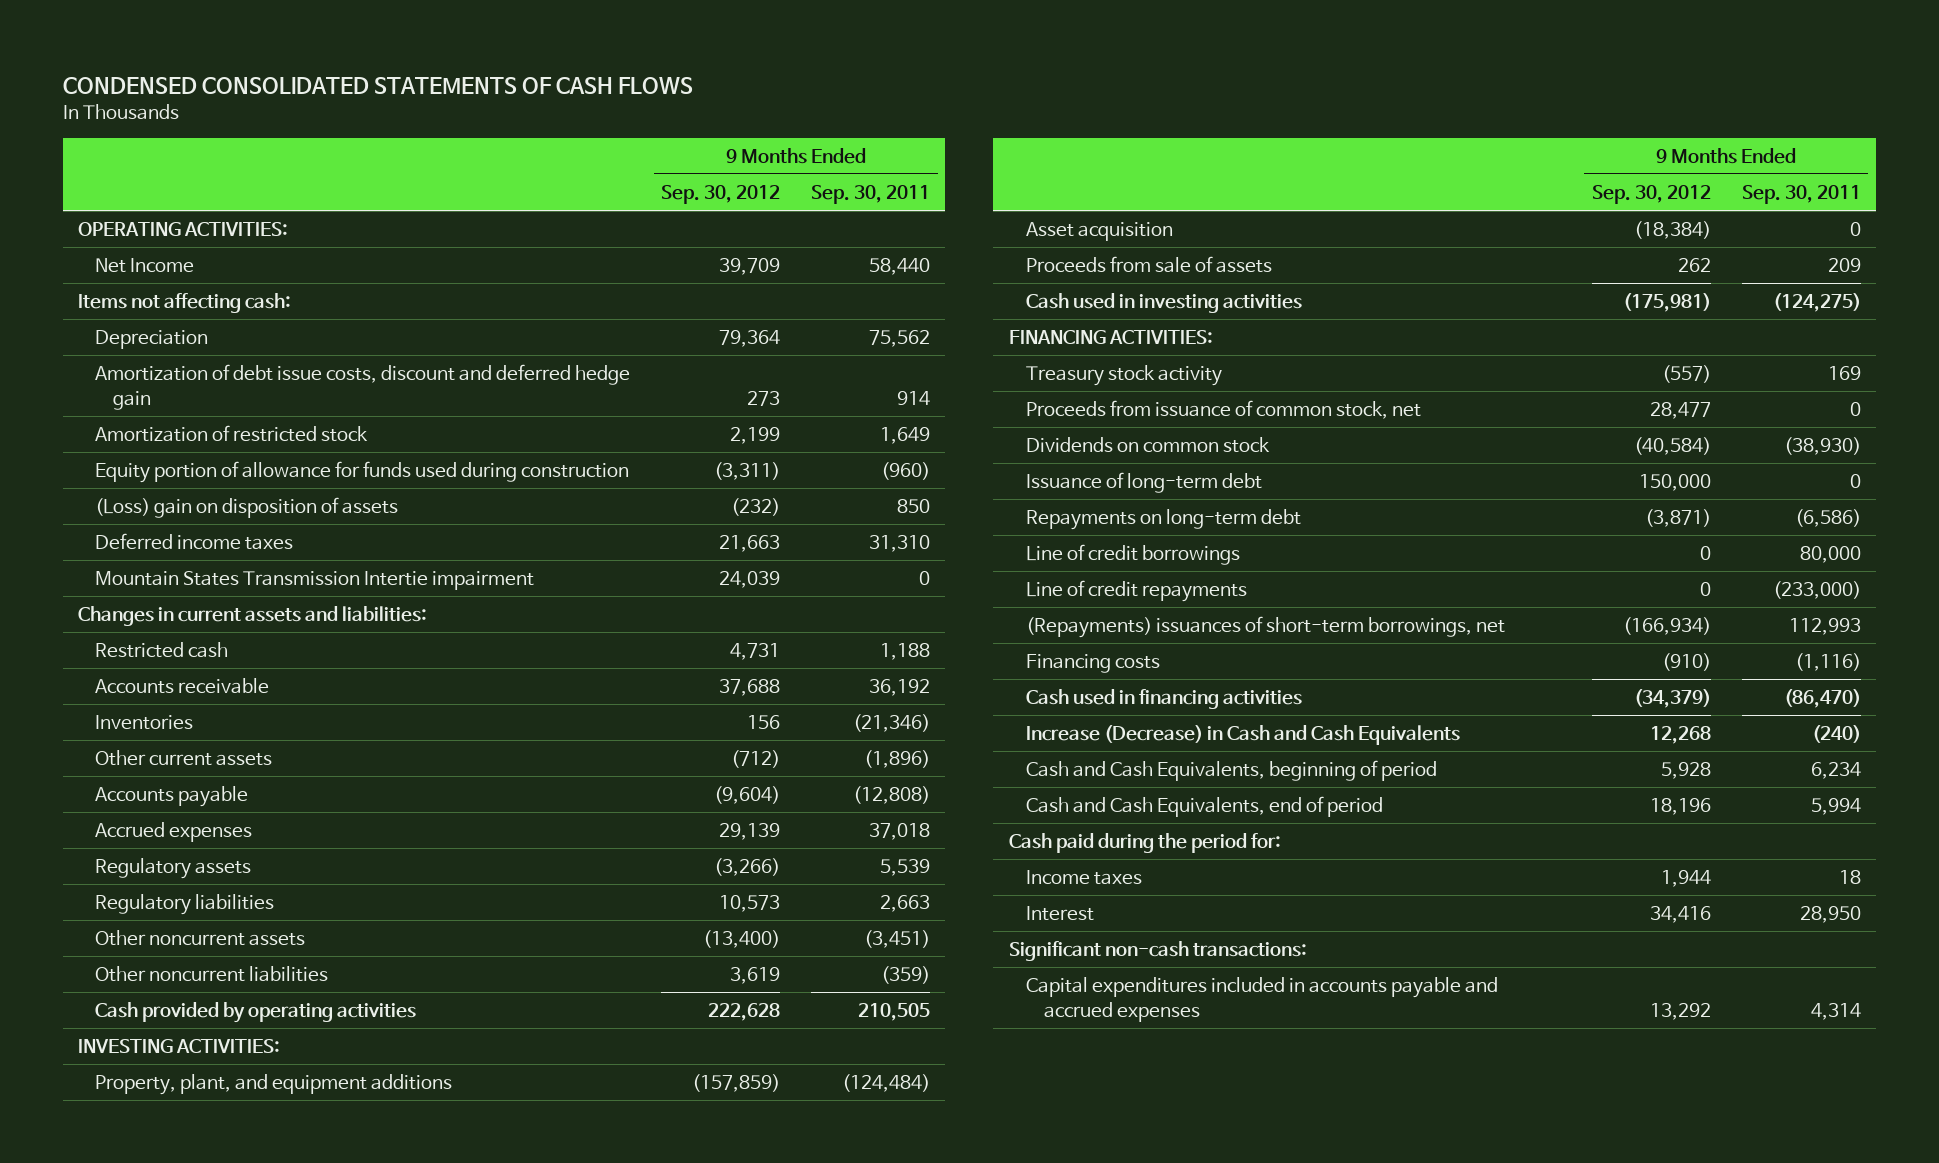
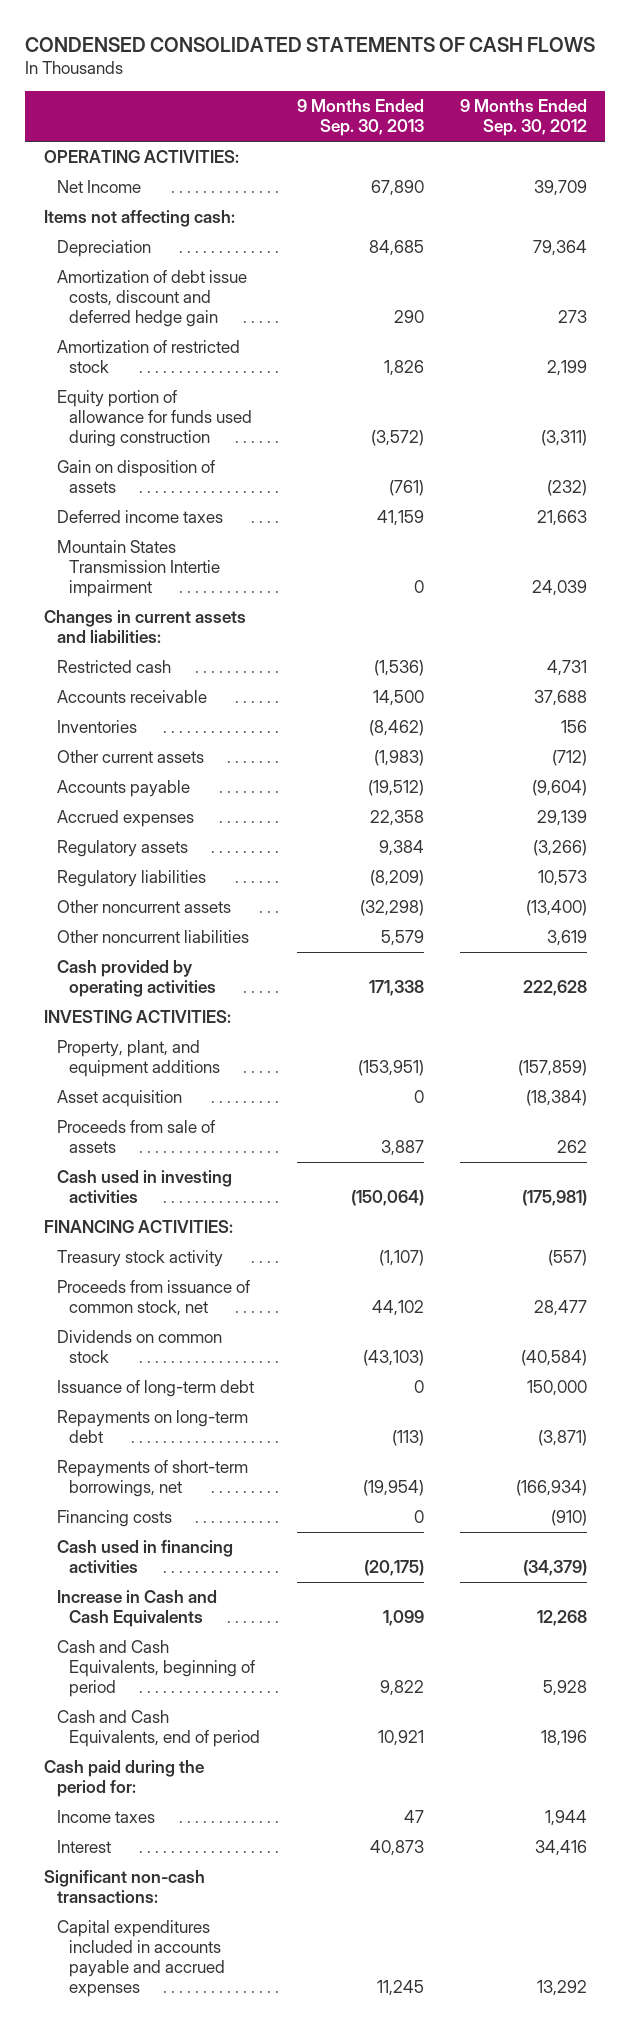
- | 9 Months Ended Sep. 30, 2012 | 9 Months Ended Sep. 30, 2011
+ | 9 Months Ended Sep. 30, 2013 | 9 Months Ended Sep. 30, 2012
- (Loss) gain on disposition of assets | (232) | 850
+ Gain on disposition of assets | (761) | (232)
- Line of credit borrowings | 0 | 80,000
- Line of credit repayments | 0 | (233,000)
- (Repayments) issuances of short-term borrowings, net | (166,934) | 112,993
+ Repayments of short-term borrowings, net | (19,954) | (166,934)
- Increase (Decrease) in Cash and Cash Equivalents | 12,268 | (240)
+ Increase in Cash and Cash Equivalents | 1,099 | 12,268

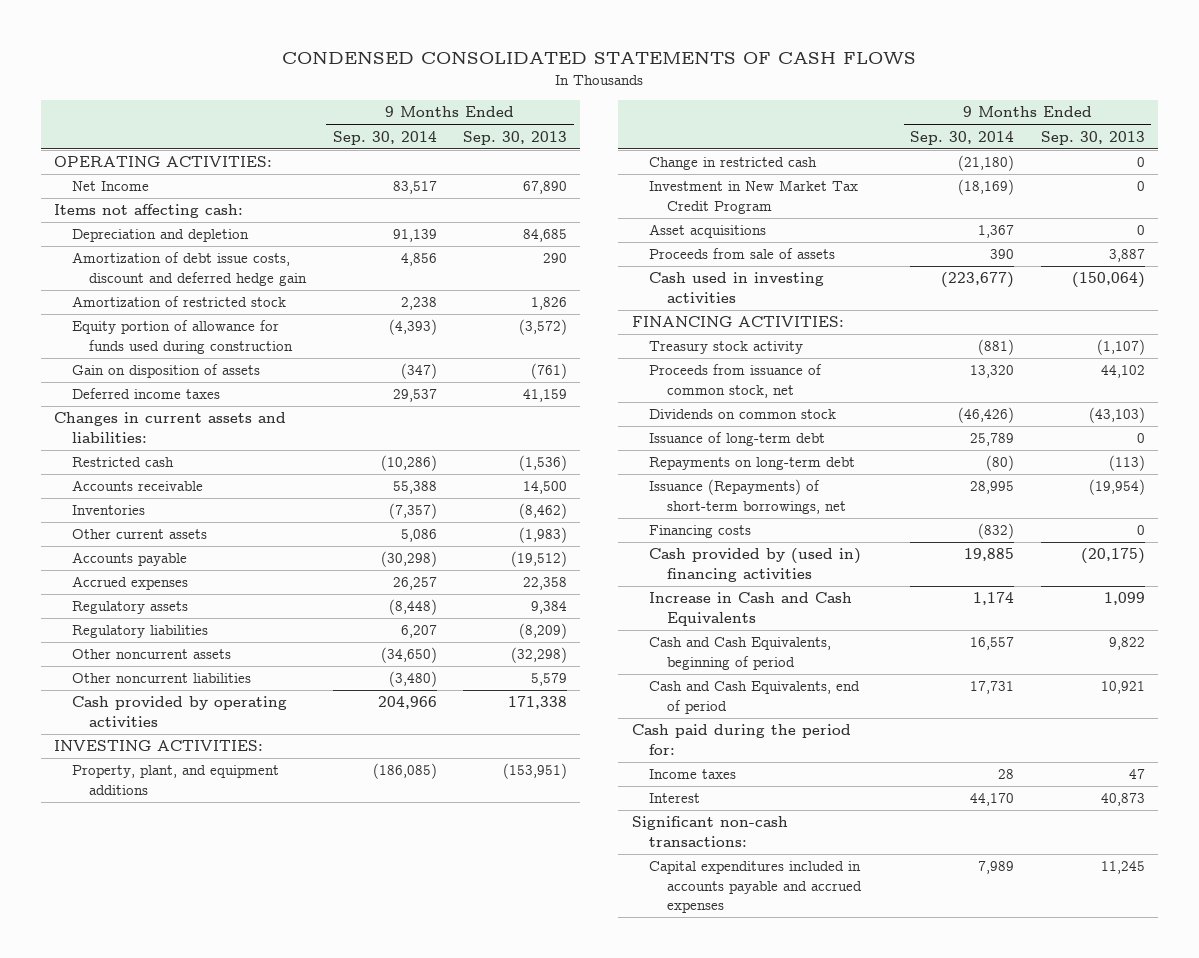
- | 9 Months Ended Sep. 30, 2013 | 9 Months Ended Sep. 30, 2012
+ | 9 Months Ended Sep. 30, 2014 | 9 Months Ended Sep. 30, 2013
- Depreciation | 84,685 | 79,364
+ Depreciation and depletion | 91,139 | 84,685
- Mountain States Transmission Intertie impairment | 0 | 24,039
- Asset acquisition | 0 | (18,384)
+ Change in restricted cash | (21,180) | 0
+ Investment in New Market Tax Credit Program | (18,169) | 0
+ Asset acquisitions | 1,367 | 0
- Repayments of short-term borrowings, net | (19,954) | (166,934)
+ Issuance (Repayments) of short-term borrowings, net | 28,995 | (19,954)
- Cash used in financing activities | (20,175) | (34,379)
+ Cash provided by (used in) financing activities | 19,885 | (20,175)

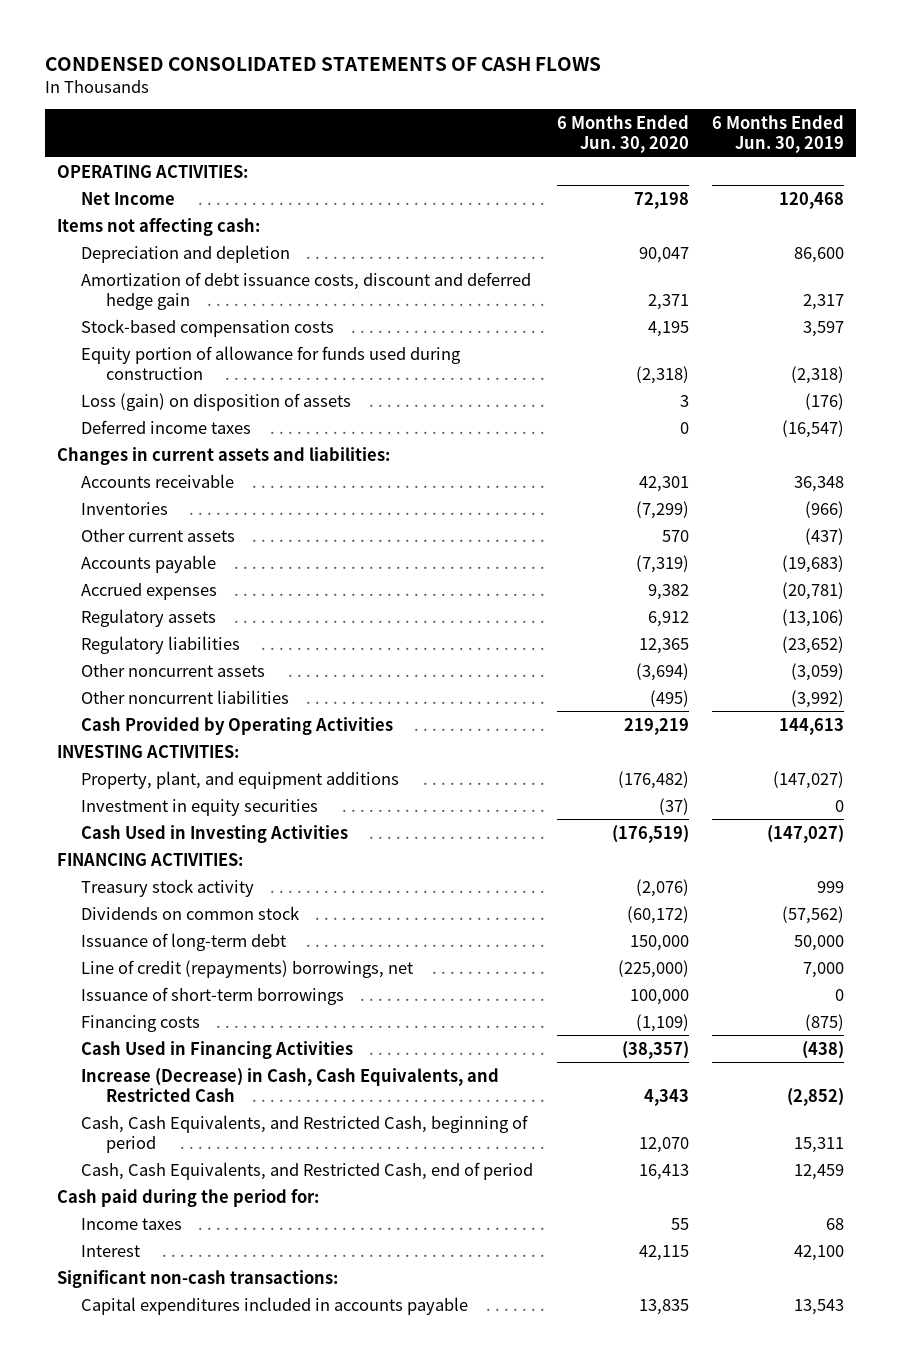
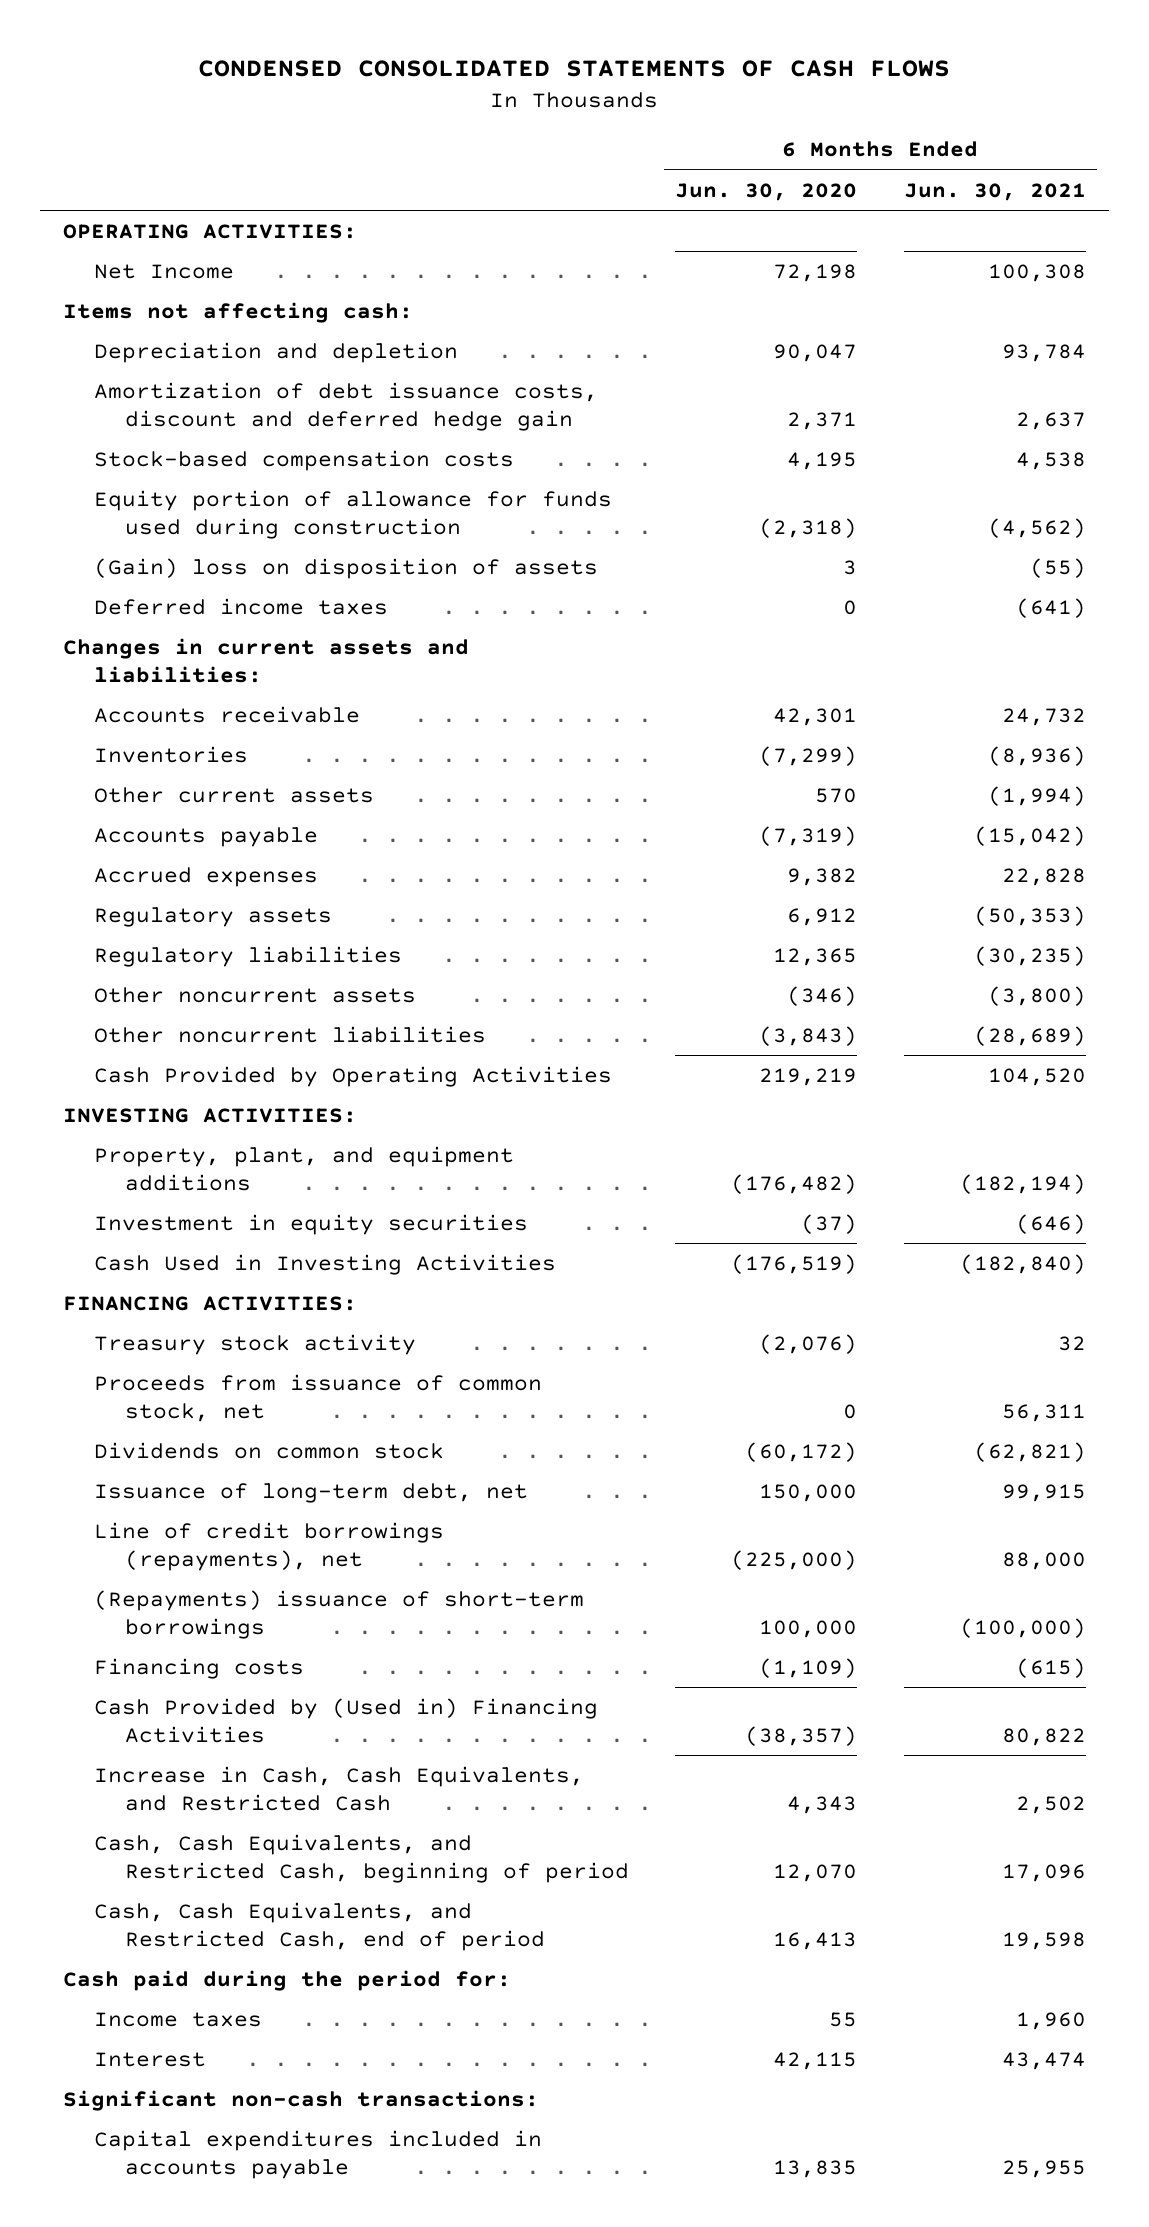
- | 6 Months Ended Jun. 30, 2020 | 6 Months Ended Jun. 30, 2019
+ | 6 Months Ended Jun. 30, 2020 | 6 Months Ended Jun. 30, 2021
- Loss (gain) on disposition of assets | 3 | (176)
+ (Gain) loss on disposition of assets | 3 | (55)
- Other noncurrent assets | (3,694) | (3,059)
- Other noncurrent liabilities | (495) | (3,992)
+ Other noncurrent assets | (346) | (3,800)
+ Other noncurrent liabilities | (3,843) | (28,689)
+ Proceeds from issuance of common stock, net | 0 | 56,311
- Issuance of long-term debt | 150,000 | 50,000
- Line of credit (repayments) borrowings, net | (225,000) | 7,000
- Issuance of short-term borrowings | 100,000 | 0
+ Issuance of long-term debt, net | 150,000 | 99,915
+ Line of credit borrowings (repayments), net | (225,000) | 88,000
+ (Repayments) issuance of short-term borrowings | 100,000 | (100,000)
- Cash Used in Financing Activities | (38,357) | (438)
- Increase (Decrease) in Cash, Cash Equivalents, and Restricted Cash | 4,343 | (2,852)
+ Cash Provided by (Used in) Financing Activities | (38,357) | 80,822
+ Increase in Cash, Cash Equivalents, and Restricted Cash | 4,343 | 2,502

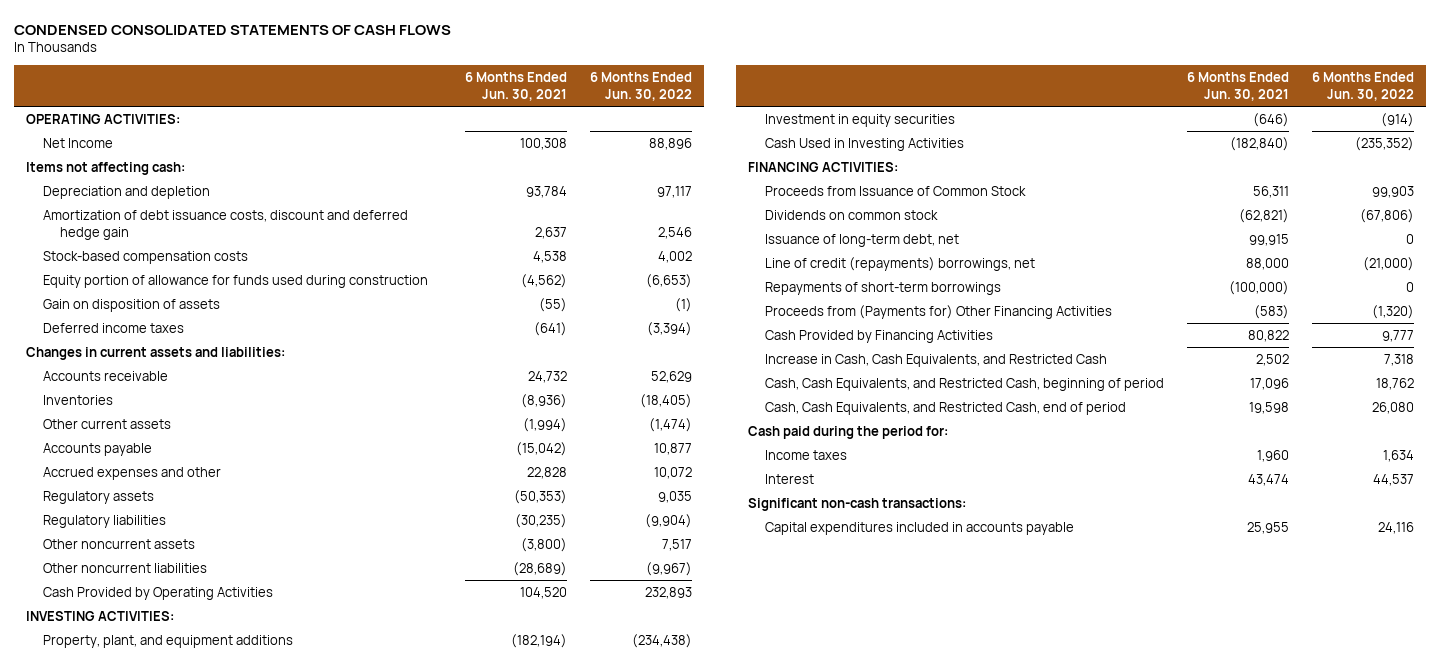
- | 6 Months Ended Jun. 30, 2020 | 6 Months Ended Jun. 30, 2021
+ | 6 Months Ended Jun. 30, 2021 | 6 Months Ended Jun. 30, 2022
- (Gain) loss on disposition of assets | 3 | (55)
+ Gain on disposition of assets | (55) | (1)
- Accrued expenses | 9,382 | 22,828
+ Accrued expenses and other | 22,828 | 10,072
- Treasury stock activity | (2,076) | 32
- Proceeds from issuance of common stock, net | 0 | 56,311
+ Proceeds from Issuance of Common Stock | 56,311 | 99,903
- Line of credit borrowings (repayments), net | (225,000) | 88,000
- (Repayments) issuance of short-term borrowings | 100,000 | (100,000)
- Financing costs | (1,109) | (615)
- Cash Provided by (Used in) Financing Activities | (38,357) | 80,822
+ Line of credit (repayments) borrowings, net | 88,000 | (21,000)
+ Repayments of short-term borrowings | (100,000) | 0
+ Proceeds from (Payments for) Other Financing Activities | (583) | (1,320)
+ Cash Provided by Financing Activities | 80,822 | 9,777

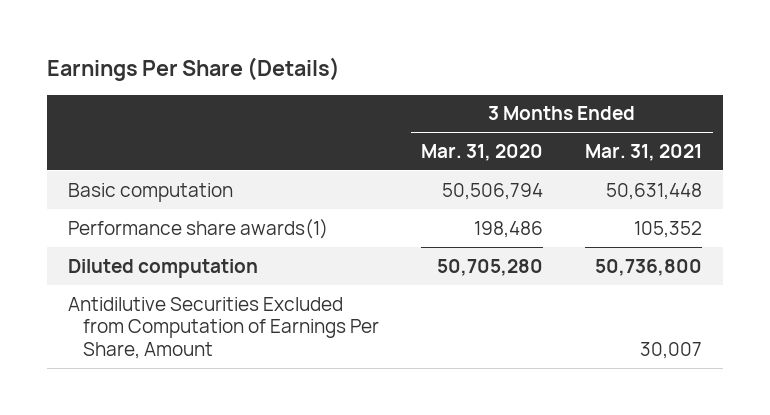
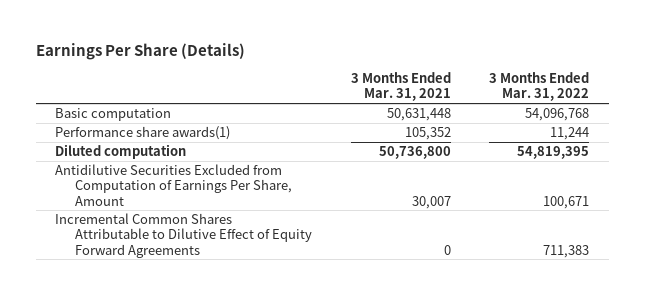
- | 3 Months Ended Mar. 31, 2020 | 3 Months Ended Mar. 31, 2021
+ | 3 Months Ended Mar. 31, 2021 | 3 Months Ended Mar. 31, 2022
+ Incremental Common Shares Attributable to Dilutive Effect of Equity Forward Agreements | 0 | 711,383

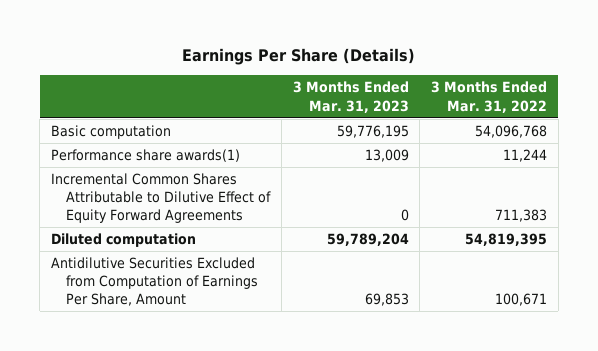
- | 3 Months Ended Mar. 31, 2021 | 3 Months Ended Mar. 31, 2022
+ | 3 Months Ended Mar. 31, 2023 | 3 Months Ended Mar. 31, 2022
moved up: Incremental Common Shares Attributable to Dilutive Effect of Equity Forward Agreements | 0 | 711,383

